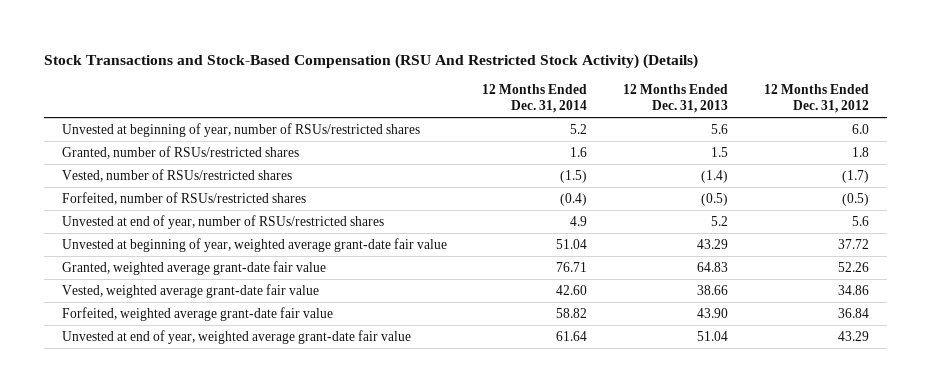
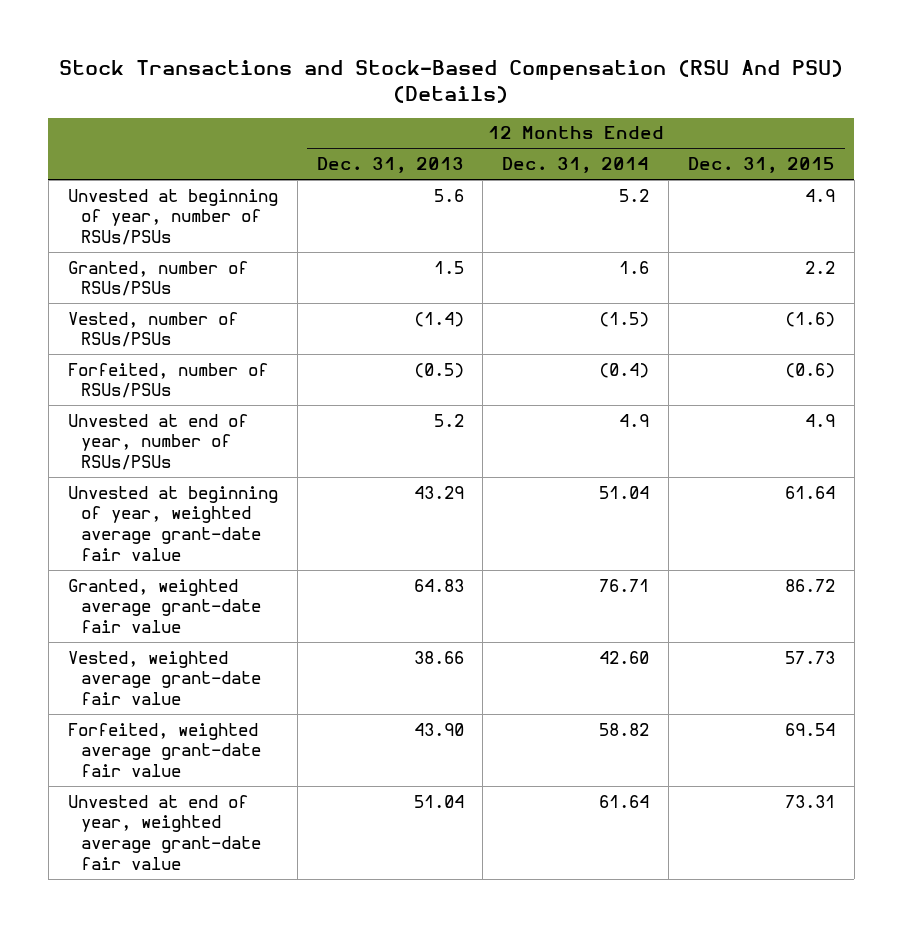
- Stock Transactions and Stock-Based Compensation (RSU And Restricted Stock Activity) (Details)
+ Stock Transactions and Stock-Based Compensation (RSU And PSU) (Details)
- | 12 Months Ended Dec. 31, 2014 | 12 Months Ended Dec. 31, 2013 | 12 Months Ended Dec. 31, 2012
+ | 12 Months Ended Dec. 31, 2013 | 12 Months Ended Dec. 31, 2014 | 12 Months Ended Dec. 31, 2015
- Unvested at beginning of year, number of RSUs/restricted shares | 5.2 | 5.6 | 6.0
- Granted, number of RSUs/restricted shares | 1.6 | 1.5 | 1.8
- Vested, number of RSUs/restricted shares | (1.5) | (1.4) | (1.7)
- Forfeited, number of RSUs/restricted shares | (0.4) | (0.5) | (0.5)
- Unvested at end of year, number of RSUs/restricted shares | 4.9 | 5.2 | 5.6
+ Unvested at beginning of year, number of RSUs/PSUs | 5.6 | 5.2 | 4.9
+ Granted, number of RSUs/PSUs | 1.5 | 1.6 | 2.2
+ Vested, number of RSUs/PSUs | (1.4) | (1.5) | (1.6)
+ Forfeited, number of RSUs/PSUs | (0.5) | (0.4) | (0.6)
+ Unvested at end of year, number of RSUs/PSUs | 5.2 | 4.9 | 4.9

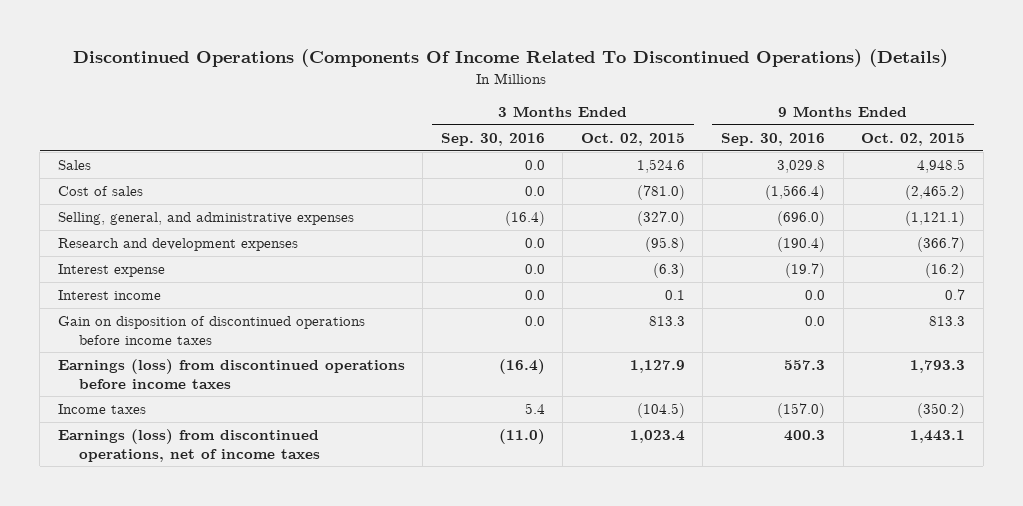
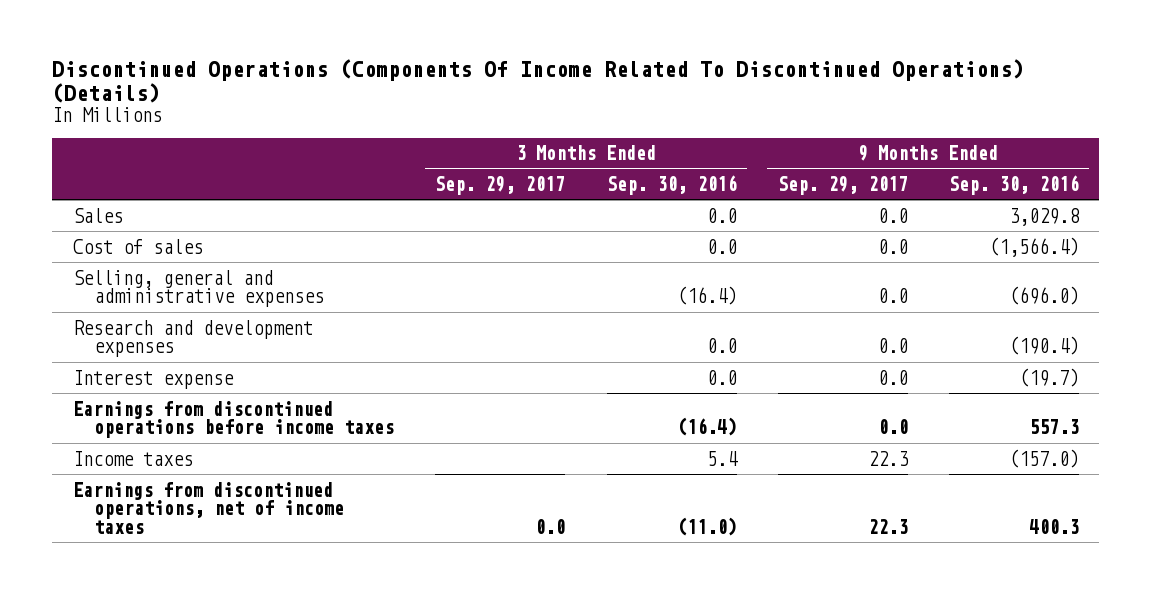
- | 3 Months Ended Sep. 30, 2016 | 3 Months Ended Oct. 02, 2015 | 9 Months Ended Sep. 30, 2016 | 9 Months Ended Oct. 02, 2015
+ | 3 Months Ended Sep. 29, 2017 | 3 Months Ended Sep. 30, 2016 | 9 Months Ended Sep. 29, 2017 | 9 Months Ended Sep. 30, 2016
- Selling, general, and administrative expenses | (16.4) | (327.0) | (696.0) | (1,121.1)
+ Selling, general and administrative expenses | | (16.4) | 0.0 | (696.0)
- Interest income | 0.0 | 0.1 | 0.0 | 0.7
- Gain on disposition of discontinued operations before income taxes | 0.0 | 813.3 | 0.0 | 813.3
- Earnings (loss) from discontinued operations before income taxes | (16.4) | 1,127.9 | 557.3 | 1,793.3
+ Earnings from discontinued operations before income taxes | | (16.4) | 0.0 | 557.3
- Earnings (loss) from discontinued operations, net of income taxes | (11.0) | 1,023.4 | 400.3 | 1,443.1
+ Earnings from discontinued operations, net of income taxes | 0.0 | (11.0) | 22.3 | 400.3

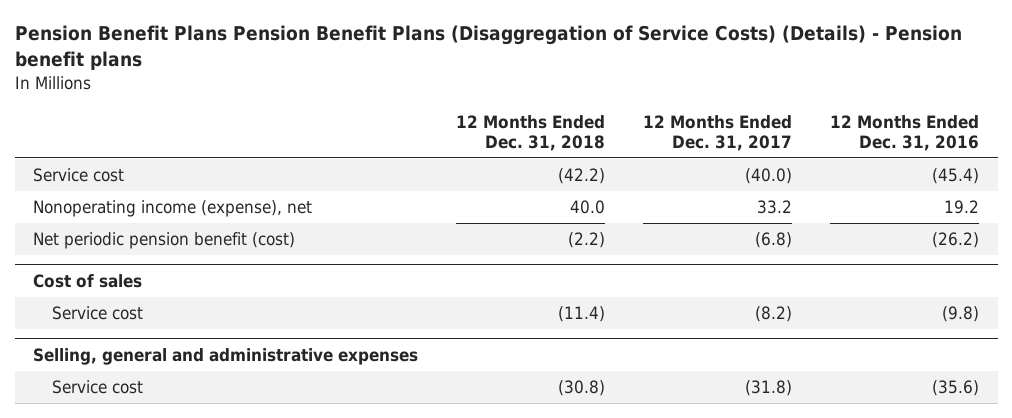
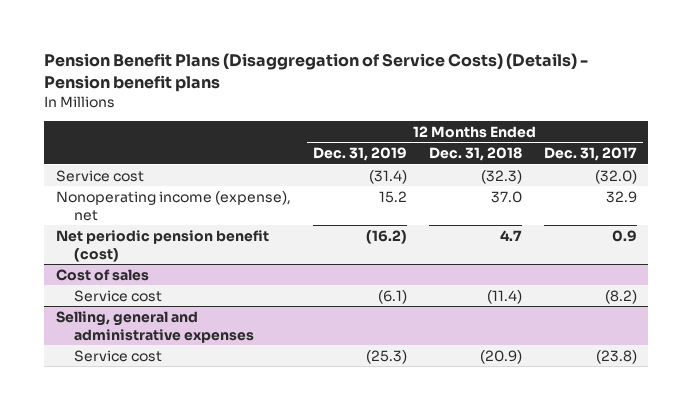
- Pension Benefit Plans Pension Benefit Plans (Disaggregation of Service Costs) (Details) - Pension benefit plans
+ Pension Benefit Plans (Disaggregation of Service Costs) (Details) - Pension benefit plans
- | 12 Months Ended Dec. 31, 2018 | 12 Months Ended Dec. 31, 2017 | 12 Months Ended Dec. 31, 2016
+ | 12 Months Ended Dec. 31, 2019 | 12 Months Ended Dec. 31, 2018 | 12 Months Ended Dec. 31, 2017
- Service cost | (42.2) | (40.0) | (45.4)
- Nonoperating income (expense), net | 40.0 | 33.2 | 19.2
- Net periodic pension benefit (cost) | (2.2) | (6.8) | (26.2)
+ Service cost | (31.4) | (32.3) | (32.0)
+ Nonoperating income (expense), net | 15.2 | 37.0 | 32.9
+ Net periodic pension benefit (cost) | (16.2) | 4.7 | 0.9
@ Selling, general and administrative expenses
- Service cost | (30.8) | (31.8) | (35.6)
+ Service cost | (25.3) | (20.9) | (23.8)

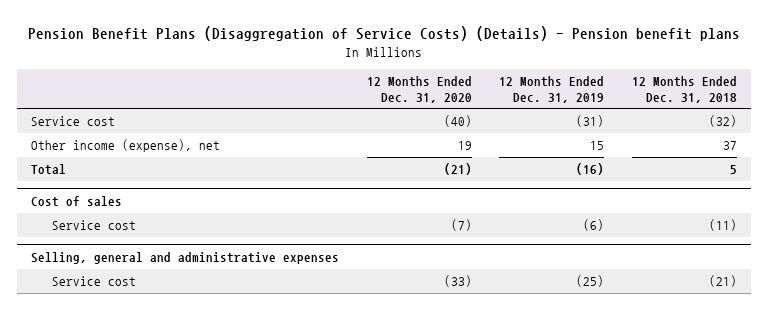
- | 12 Months Ended Dec. 31, 2019 | 12 Months Ended Dec. 31, 2018 | 12 Months Ended Dec. 31, 2017
+ | 12 Months Ended Dec. 31, 2020 | 12 Months Ended Dec. 31, 2019 | 12 Months Ended Dec. 31, 2018
- Service cost | (31.4) | (32.3) | (32.0)
- Nonoperating income (expense), net | 15.2 | 37.0 | 32.9
- Net periodic pension benefit (cost) | (16.2) | 4.7 | 0.9
+ Service cost | (40) | (31) | (32)
+ Other income (expense), net | 19 | 15 | 37
+ Total | (21) | (16) | 5
@ Cost of sales
- Service cost | (6.1) | (11.4) | (8.2)
+ Service cost | (7) | (6) | (11)
@ Selling, general and administrative expenses
- Service cost | (25.3) | (20.9) | (23.8)
+ Service cost | (33) | (25) | (21)

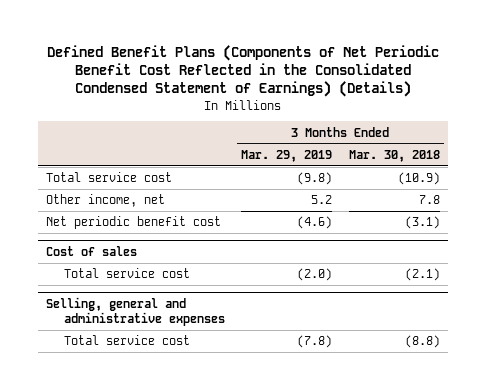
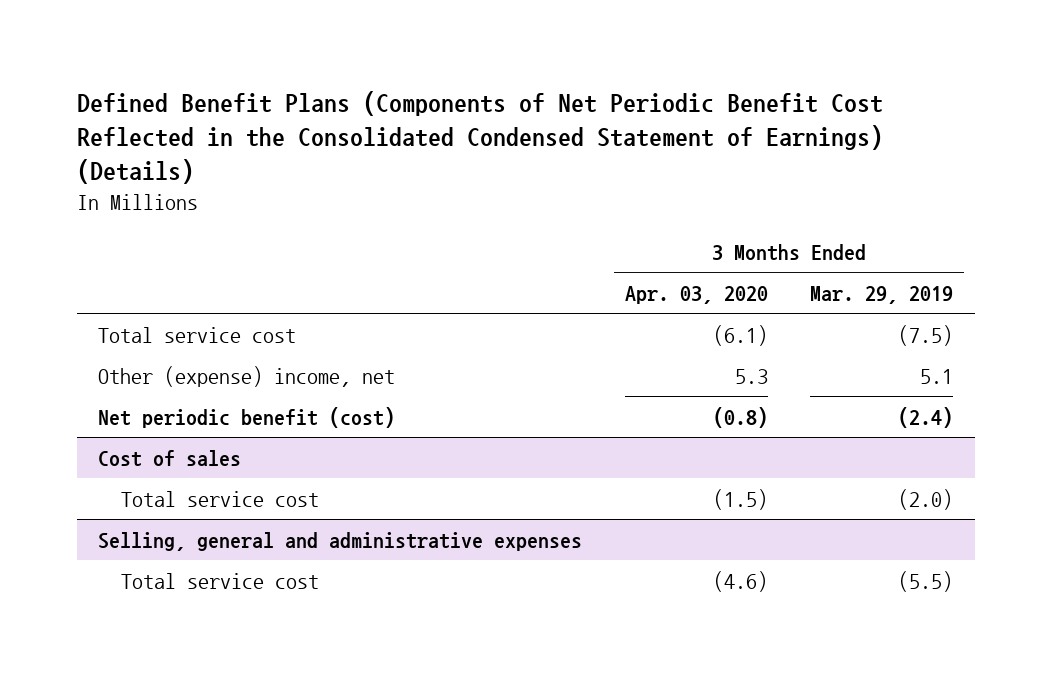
- | 3 Months Ended Mar. 29, 2019 | 3 Months Ended Mar. 30, 2018
+ | 3 Months Ended Apr. 03, 2020 | 3 Months Ended Mar. 29, 2019
- Total service cost | (9.8) | (10.9)
- Other income, net | 5.2 | 7.8
- Net periodic benefit cost | (4.6) | (3.1)
+ Total service cost | (6.1) | (7.5)
+ Other (expense) income, net | 5.3 | 5.1
+ Net periodic benefit (cost) | (0.8) | (2.4)
@ Selling, general and administrative expenses
- Total service cost | (7.8) | (8.8)
+ Total service cost | (4.6) | (5.5)

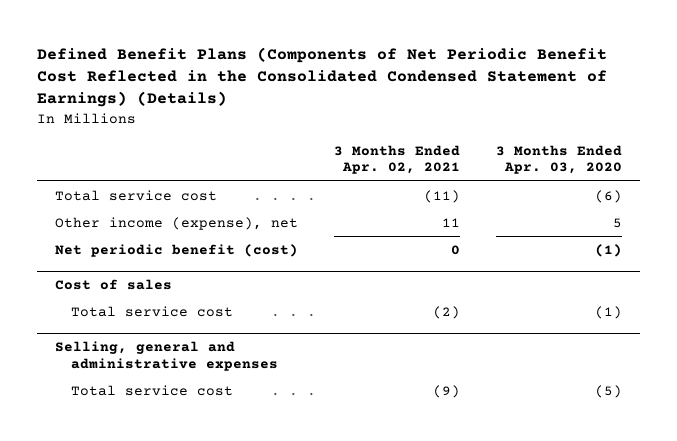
- | 3 Months Ended Apr. 03, 2020 | 3 Months Ended Mar. 29, 2019
+ | 3 Months Ended Apr. 02, 2021 | 3 Months Ended Apr. 03, 2020
- Total service cost | (6.1) | (7.5)
- Other (expense) income, net | 5.3 | 5.1
- Net periodic benefit (cost) | (0.8) | (2.4)
+ Total service cost | (11) | (6)
+ Other income (expense), net | 11 | 5
+ Net periodic benefit (cost) | 0 | (1)
@ Cost of sales
- Total service cost | (1.5) | (2.0)
+ Total service cost | (2) | (1)
@ Selling, general and administrative expenses
- Total service cost | (4.6) | (5.5)
+ Total service cost | (9) | (5)

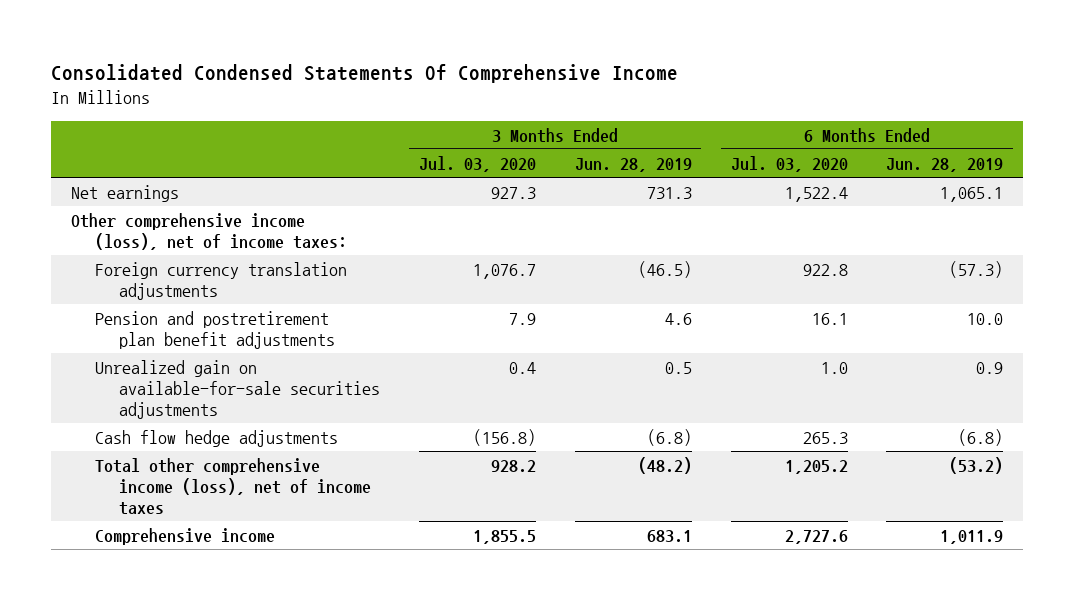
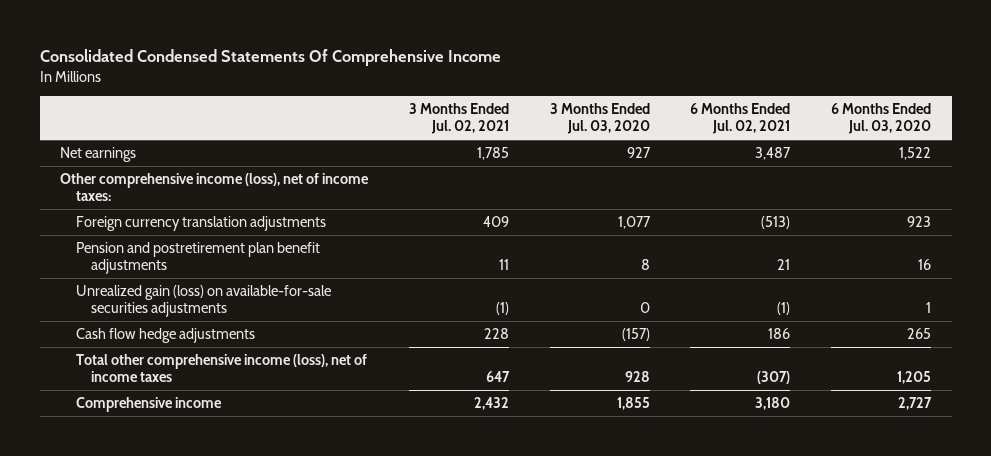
- | 3 Months Ended Jul. 03, 2020 | 3 Months Ended Jun. 28, 2019 | 6 Months Ended Jul. 03, 2020 | 6 Months Ended Jun. 28, 2019
+ | 3 Months Ended Jul. 02, 2021 | 3 Months Ended Jul. 03, 2020 | 6 Months Ended Jul. 02, 2021 | 6 Months Ended Jul. 03, 2020
- Net earnings | 927.3 | 731.3 | 1,522.4 | 1,065.1
+ Net earnings | 1,785 | 927 | 3,487 | 1,522
- Foreign currency translation adjustments | 1,076.7 | (46.5) | 922.8 | (57.3)
- Pension and postretirement plan benefit adjustments | 7.9 | 4.6 | 16.1 | 10.0
- Unrealized gain on available-for-sale securities adjustments | 0.4 | 0.5 | 1.0 | 0.9
- Cash flow hedge adjustments | (156.8) | (6.8) | 265.3 | (6.8)
- Total other comprehensive income (loss), net of income taxes | 928.2 | (48.2) | 1,205.2 | (53.2)
- Comprehensive income | 1,855.5 | 683.1 | 2,727.6 | 1,011.9
+ Foreign currency translation adjustments | 409 | 1,077 | (513) | 923
+ Pension and postretirement plan benefit adjustments | 11 | 8 | 21 | 16
+ Unrealized gain (loss) on available-for-sale securities adjustments | (1) | 0 | (1) | 1
+ Cash flow hedge adjustments | 228 | (157) | 186 | 265
+ Total other comprehensive income (loss), net of income taxes | 647 | 928 | (307) | 1,205
+ Comprehensive income | 2,432 | 1,855 | 3,180 | 2,727

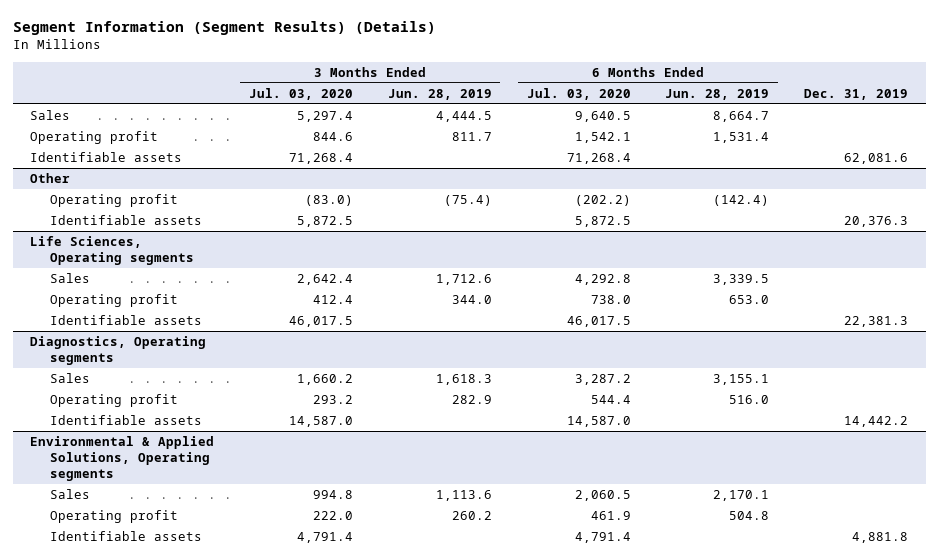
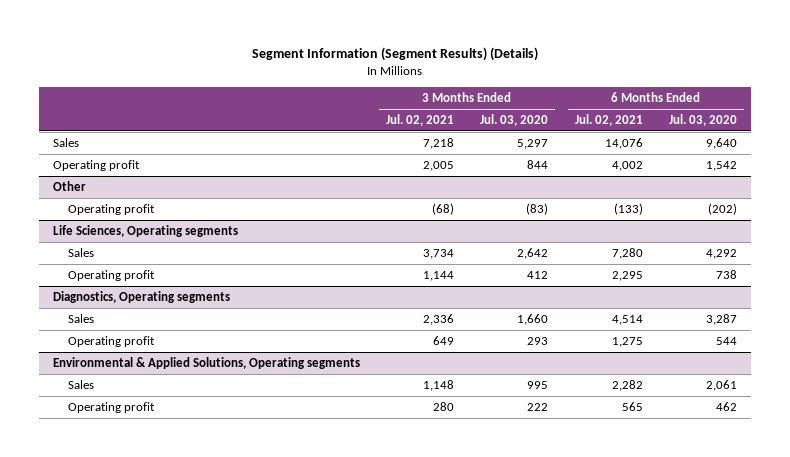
- | 3 Months Ended Jul. 03, 2020 | 3 Months Ended Jun. 28, 2019 | 6 Months Ended Jul. 03, 2020 | 6 Months Ended Jun. 28, 2019 | Dec. 31, 2019
+ | 3 Months Ended Jul. 02, 2021 | 3 Months Ended Jul. 03, 2020 | 6 Months Ended Jul. 02, 2021 | 6 Months Ended Jul. 03, 2020
- Sales | 5,297.4 | 4,444.5 | 9,640.5 | 8,664.7 |
- Operating profit | 844.6 | 811.7 | 1,542.1 | 1,531.4 |
- Identifiable assets | 71,268.4 | | 71,268.4 | | 62,081.6
+ Sales | 7,218 | 5,297 | 14,076 | 9,640
+ Operating profit | 2,005 | 844 | 4,002 | 1,542
@ Other
- Operating profit | (83.0) | (75.4) | (202.2) | (142.4) |
- Identifiable assets | 5,872.5 | | 5,872.5 | | 20,376.3
+ Operating profit | (68) | (83) | (133) | (202)
@ Life Sciences, Operating segments
- Sales | 2,642.4 | 1,712.6 | 4,292.8 | 3,339.5 |
- Operating profit | 412.4 | 344.0 | 738.0 | 653.0 |
- Identifiable assets | 46,017.5 | | 46,017.5 | | 22,381.3
+ Sales | 3,734 | 2,642 | 7,280 | 4,292
+ Operating profit | 1,144 | 412 | 2,295 | 738
@ Diagnostics, Operating segments
- Sales | 1,660.2 | 1,618.3 | 3,287.2 | 3,155.1 |
- Operating profit | 293.2 | 282.9 | 544.4 | 516.0 |
- Identifiable assets | 14,587.0 | | 14,587.0 | | 14,442.2
+ Sales | 2,336 | 1,660 | 4,514 | 3,287
+ Operating profit | 649 | 293 | 1,275 | 544
@ Environmental & Applied Solutions, Operating segments
- Sales | 994.8 | 1,113.6 | 2,060.5 | 2,170.1 |
- Operating profit | 222.0 | 260.2 | 461.9 | 504.8 |
- Identifiable assets | 4,791.4 | | 4,791.4 | | 4,881.8
+ Sales | 1,148 | 995 | 2,282 | 2,061
+ Operating profit | 280 | 222 | 565 | 462

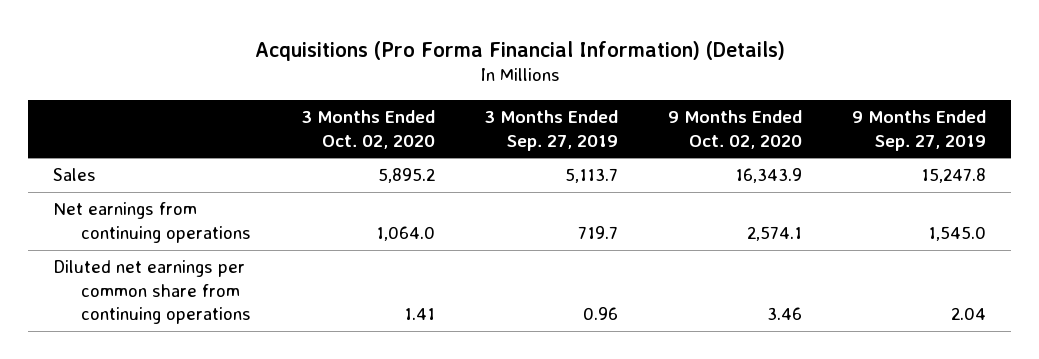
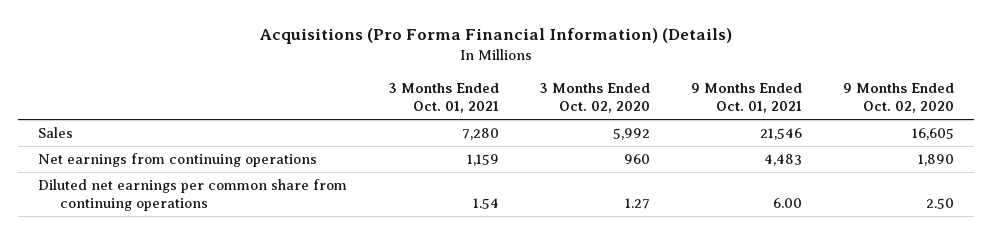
- | 3 Months Ended Oct. 02, 2020 | 3 Months Ended Sep. 27, 2019 | 9 Months Ended Oct. 02, 2020 | 9 Months Ended Sep. 27, 2019
+ | 3 Months Ended Oct. 01, 2021 | 3 Months Ended Oct. 02, 2020 | 9 Months Ended Oct. 01, 2021 | 9 Months Ended Oct. 02, 2020
- Sales | 5,895.2 | 5,113.7 | 16,343.9 | 15,247.8
- Net earnings from continuing operations | 1,064.0 | 719.7 | 2,574.1 | 1,545.0
- Diluted net earnings per common share from continuing operations | 1.41 | 0.96 | 3.46 | 2.04
+ Sales | 7,280 | 5,992 | 21,546 | 16,605
+ Net earnings from continuing operations | 1,159 | 960 | 4,483 | 1,890
+ Diluted net earnings per common share from continuing operations | 1.54 | 1.27 | 6.00 | 2.50

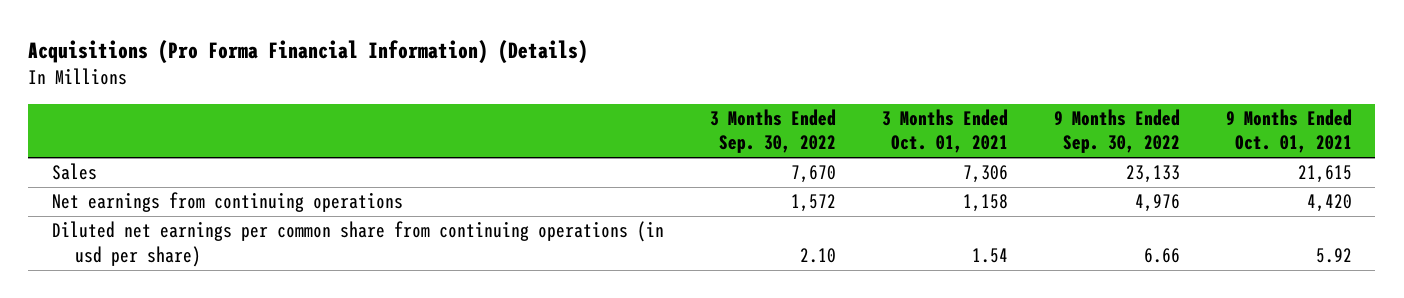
- | 3 Months Ended Oct. 01, 2021 | 3 Months Ended Oct. 02, 2020 | 9 Months Ended Oct. 01, 2021 | 9 Months Ended Oct. 02, 2020
+ | 3 Months Ended Sep. 30, 2022 | 3 Months Ended Oct. 01, 2021 | 9 Months Ended Sep. 30, 2022 | 9 Months Ended Oct. 01, 2021
- Sales | 7,280 | 5,992 | 21,546 | 16,605
- Net earnings from continuing operations | 1,159 | 960 | 4,483 | 1,890
- Diluted net earnings per common share from continuing operations | 1.54 | 1.27 | 6.00 | 2.50
+ Sales | 7,670 | 7,306 | 23,133 | 21,615
+ Net earnings from continuing operations | 1,572 | 1,158 | 4,976 | 4,420
+ Diluted net earnings per common share from continuing operations (in usd per share) | 2.10 | 1.54 | 6.66 | 5.92

